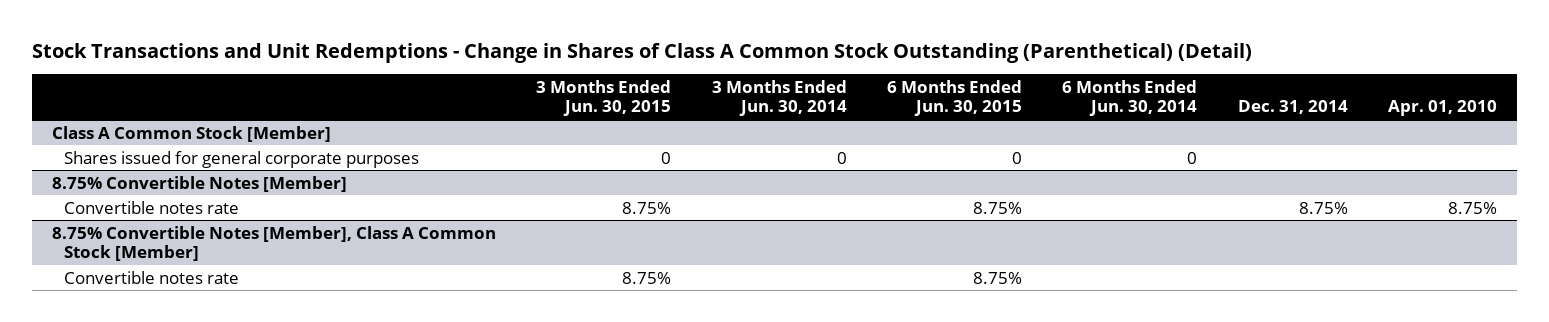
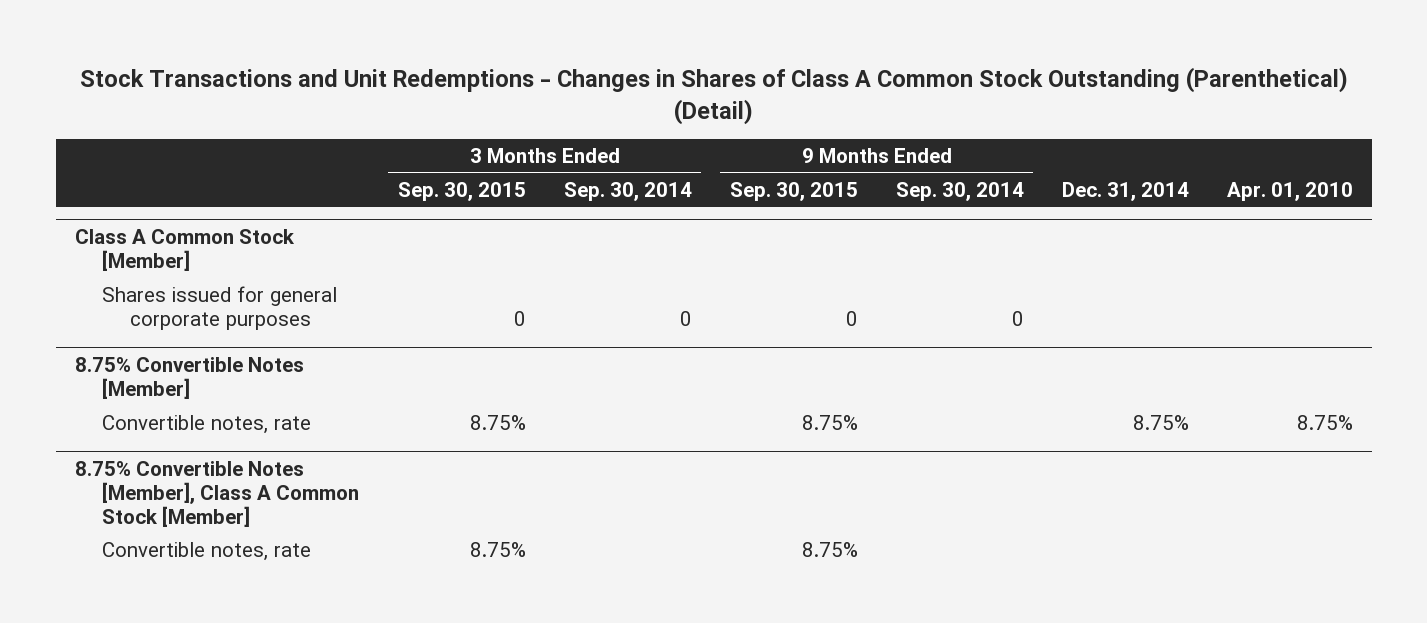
- Stock Transactions and Unit Redemptions - Change in Shares of Class A Common Stock Outstanding (Parenthetical) (Detail)
+ Stock Transactions and Unit Redemptions - Changes in Shares of Class A Common Stock Outstanding (Parenthetical) (Detail)
- | 3 Months Ended Jun. 30, 2015 | 3 Months Ended Jun. 30, 2014 | 6 Months Ended Jun. 30, 2015 | 6 Months Ended Jun. 30, 2014 | Dec. 31, 2014 | Apr. 01, 2010
+ | 3 Months Ended Sep. 30, 2015 | 3 Months Ended Sep. 30, 2014 | 9 Months Ended Sep. 30, 2015 | 9 Months Ended Sep. 30, 2014 | Dec. 31, 2014 | Apr. 01, 2010
@ 8.75% Convertible Notes [Member]
- Convertible notes rate | 8.75% | | 8.75% | | 8.75% | 8.75%
+ Convertible notes, rate | 8.75% | | 8.75% | | 8.75% | 8.75%
@ 8.75% Convertible Notes [Member], Class A Common Stock [Member]
- Convertible notes rate | 8.75% | | 8.75% | | |
+ Convertible notes, rate | 8.75% | | 8.75% | | |

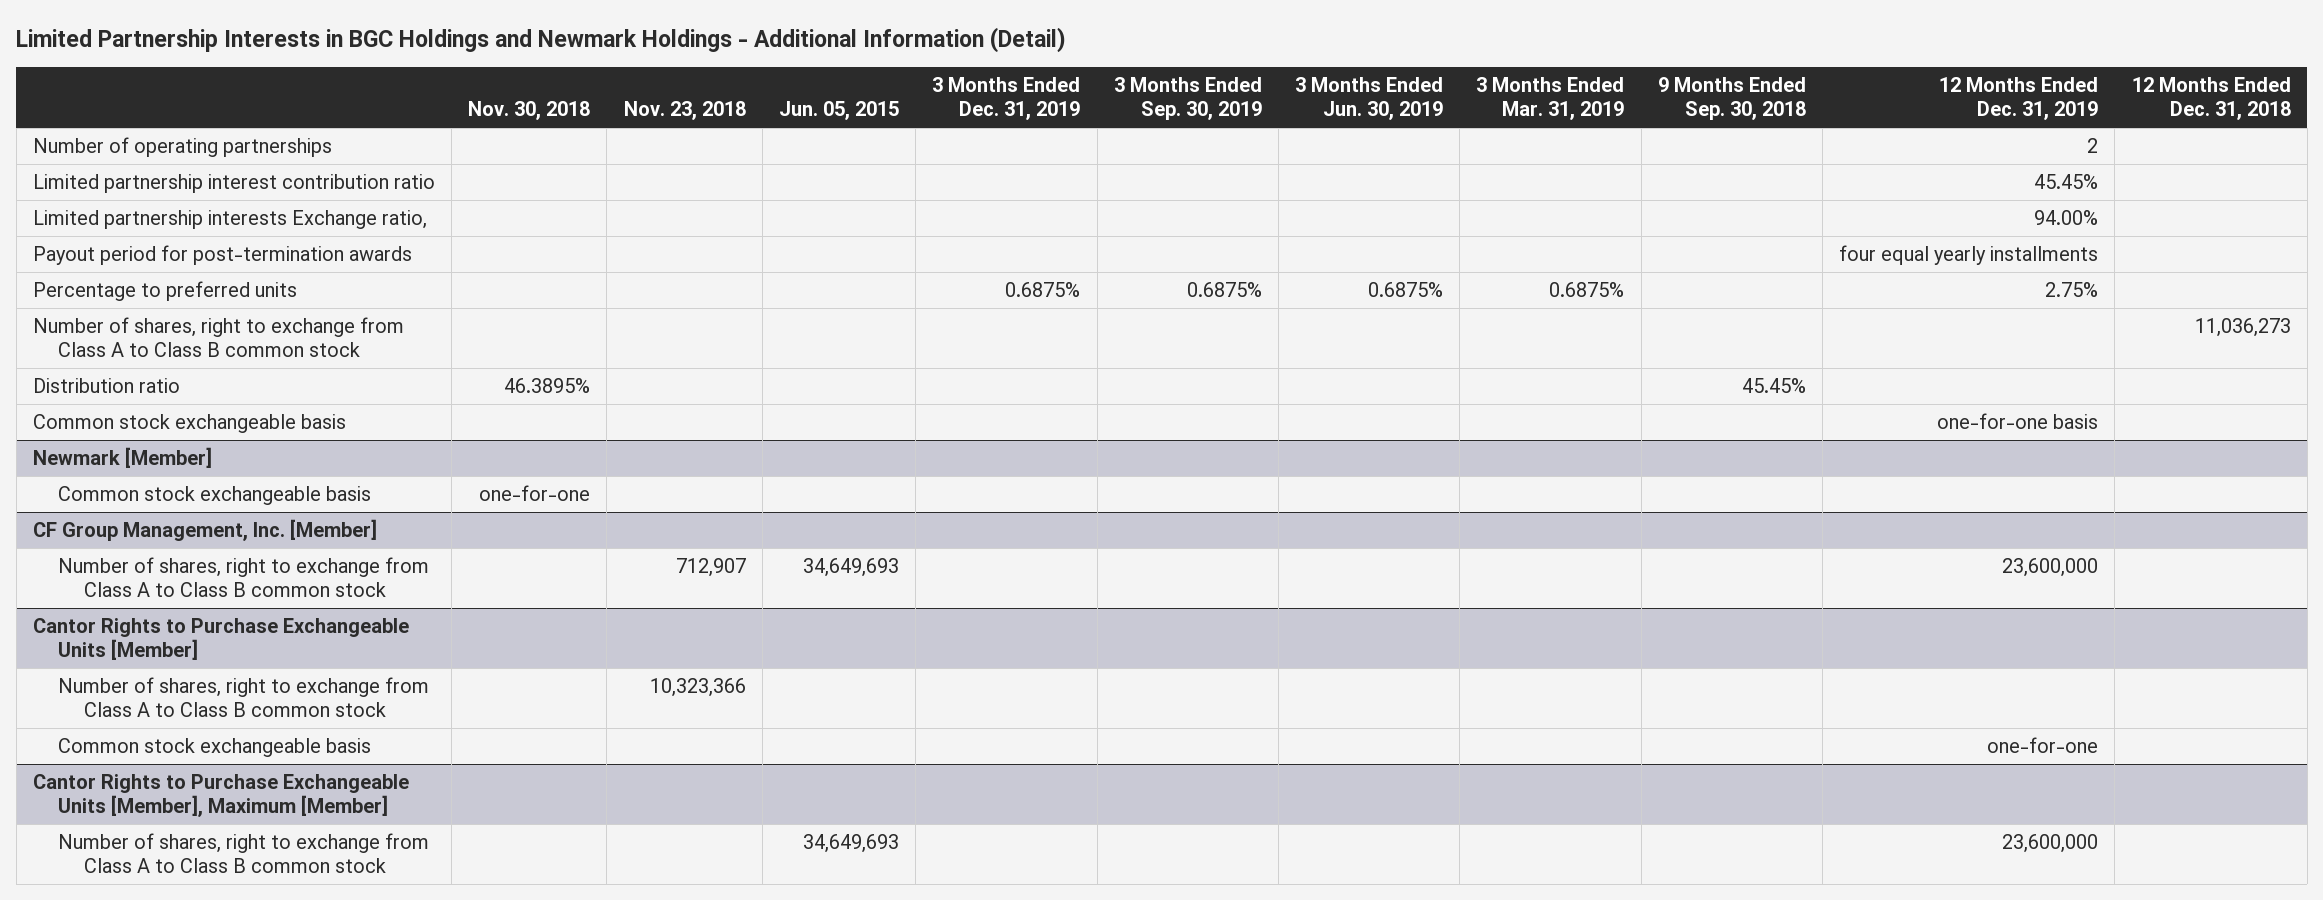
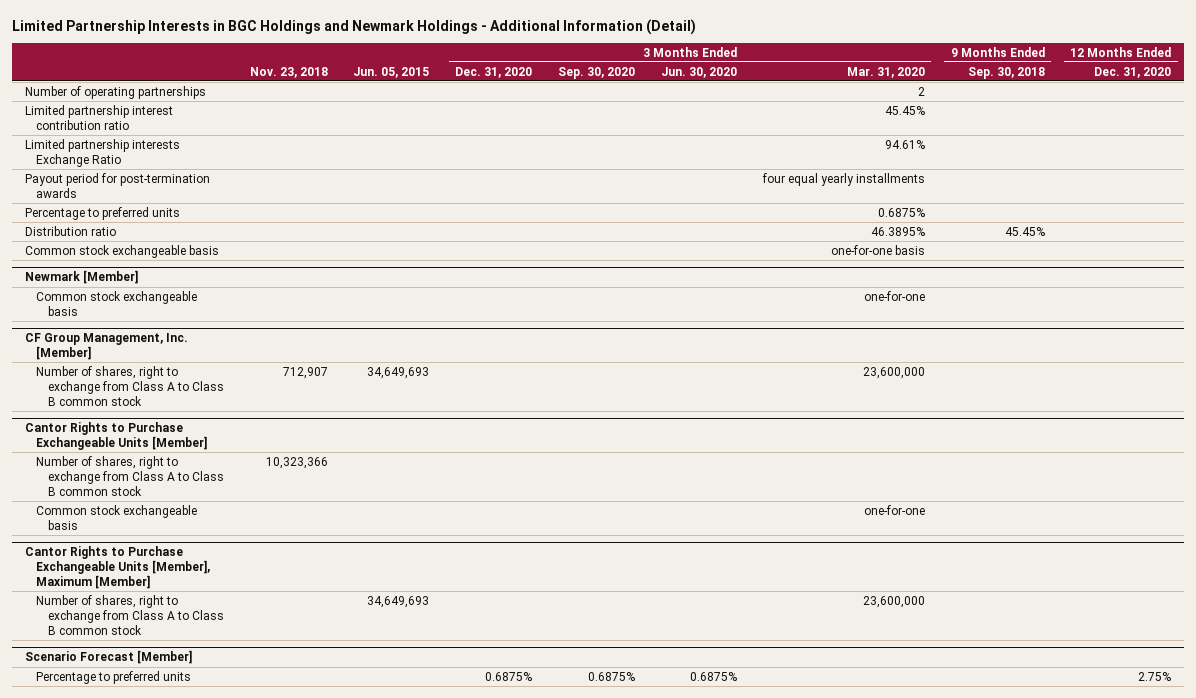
- | Nov. 30, 2018 | Nov. 23, 2018 | Jun. 05, 2015 | 3 Months Ended Dec. 31, 2019 | 3 Months Ended Sep. 30, 2019 | 3 Months Ended Jun. 30, 2019 | 3 Months Ended Mar. 31, 2019 | 9 Months Ended Sep. 30, 2018 | 12 Months Ended Dec. 31, 2019 | 12 Months Ended Dec. 31, 2018
+ | Nov. 23, 2018 | Jun. 05, 2015 | 3 Months Ended Dec. 31, 2020 | 3 Months Ended Sep. 30, 2020 | 3 Months Ended Jun. 30, 2020 | 3 Months Ended Mar. 31, 2020 | 9 Months Ended Sep. 30, 2018 | 12 Months Ended Dec. 31, 2020
- Limited partnership interests Exchange ratio, | | | | | | | | | 94.00% |
+ Limited partnership interests Exchange Ratio | | | | | | 94.61% | |
- Number of shares, right to exchange from Class A to Class B common stock | | | | | | | | | | 11,036,273
+ Scenario Forecast [Member]
+ Percentage to preferred units | | | 0.6875% | 0.6875% | 0.6875% | | | 2.75%

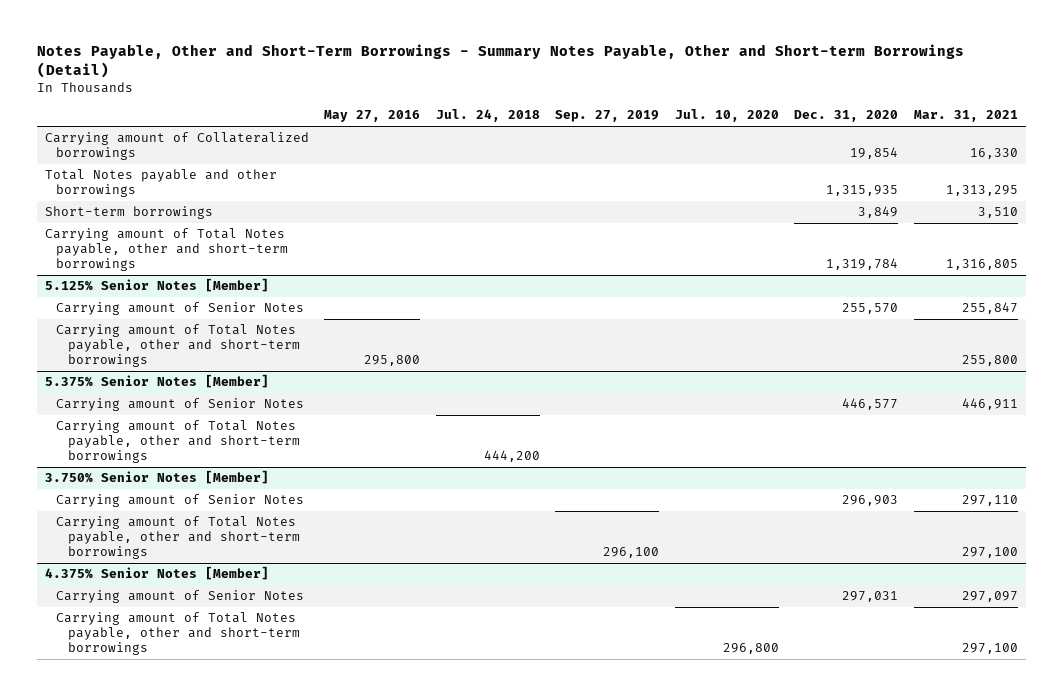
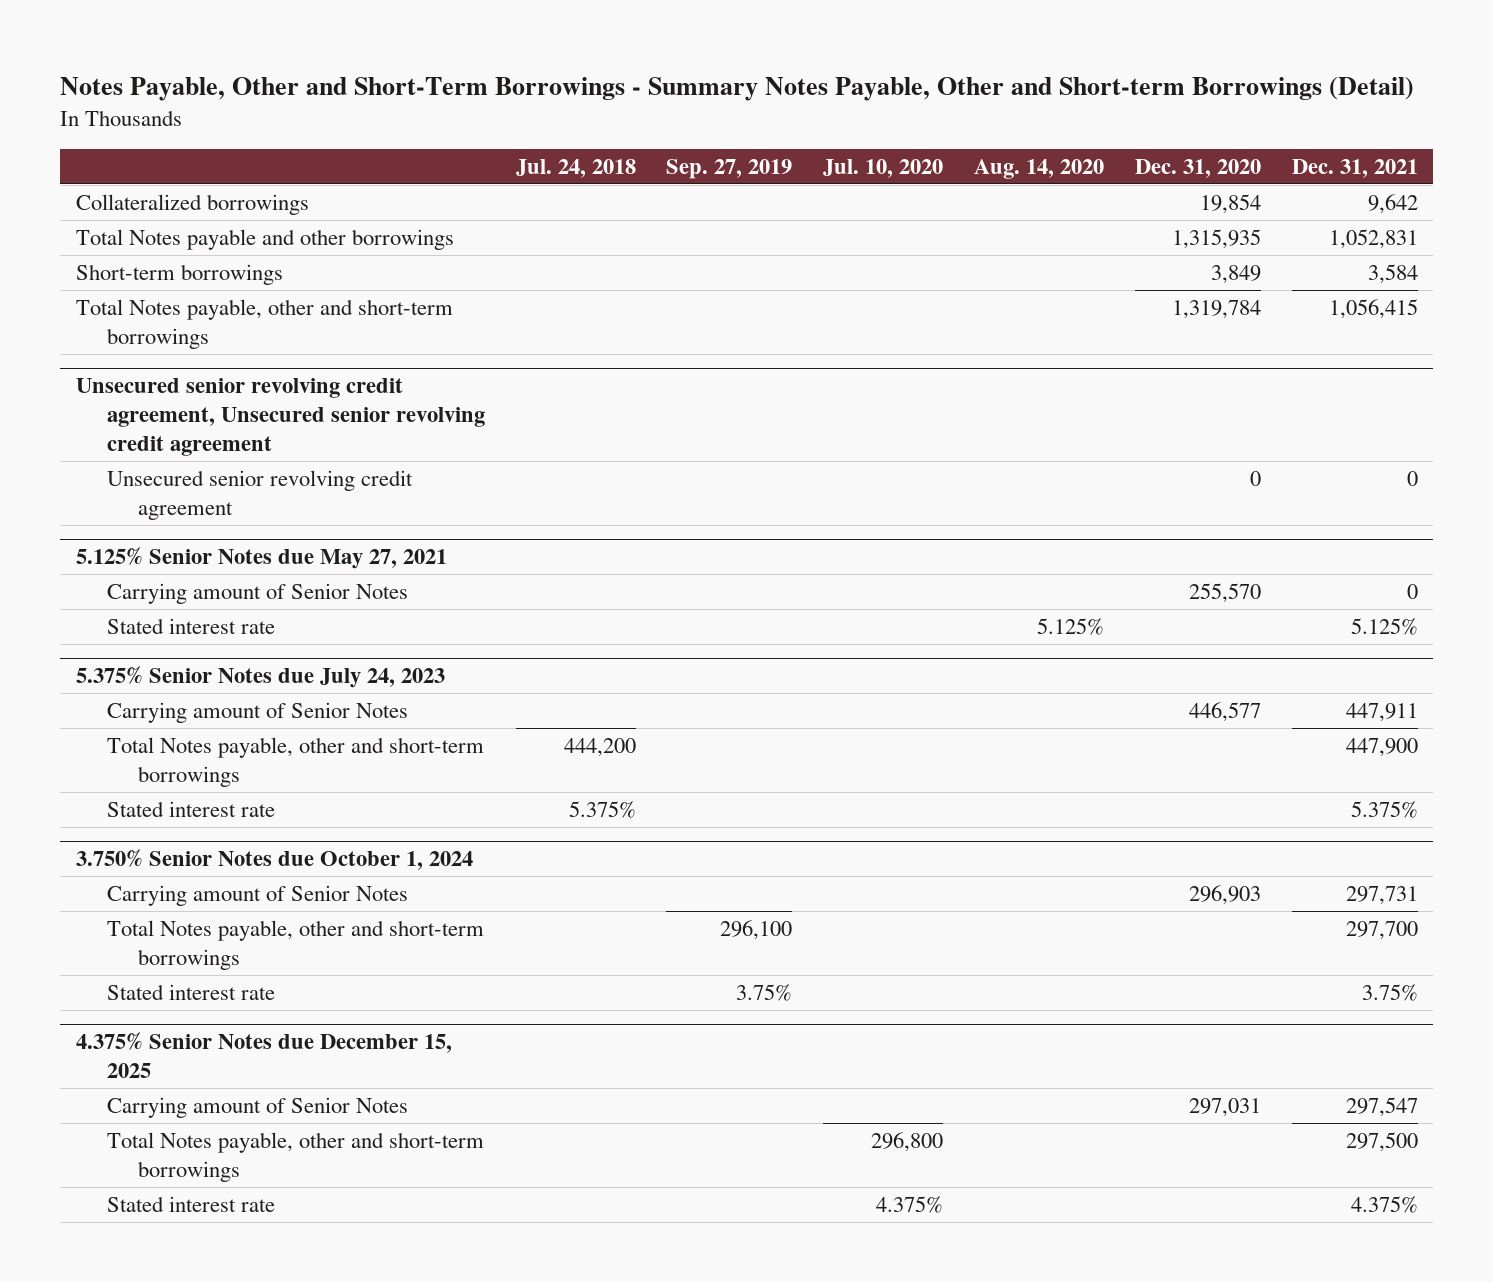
- | May 27, 2016 | Jul. 24, 2018 | Sep. 27, 2019 | Jul. 10, 2020 | Dec. 31, 2020 | Mar. 31, 2021
+ | Jul. 24, 2018 | Sep. 27, 2019 | Jul. 10, 2020 | Aug. 14, 2020 | Dec. 31, 2020 | Dec. 31, 2021
- Carrying amount of Collateralized borrowings | | | | | 19,854 | 16,330
+ Collateralized borrowings | | | | | 19,854 | 9,642
- Carrying amount of Total Notes payable, other and short-term borrowings | | | | | 1,319,784 | 1,316,805
- 5.125% Senior Notes [Member]
+ Total Notes payable, other and short-term borrowings | | | | | 1,319,784 | 1,056,415
+ Unsecured senior revolving credit agreement, Unsecured senior revolving credit agreement
+ Unsecured senior revolving credit agreement | | | | | 0 | 0
+ 5.125% Senior Notes due May 27, 2021
- Carrying amount of Total Notes payable, other and short-term borrowings | 295,800 | | | | | 255,800
- 5.375% Senior Notes [Member]
+ Stated interest rate | | | | 5.125% | | 5.125%
+ 5.375% Senior Notes due July 24, 2023
- Carrying amount of Total Notes payable, other and short-term borrowings | | 444,200 | | | |
- 3.750% Senior Notes [Member]
+ Total Notes payable, other and short-term borrowings | 444,200 | | | | | 447,900
+ Stated interest rate | 5.375% | | | | | 5.375%
+ 3.750% Senior Notes due October 1, 2024
- Carrying amount of Total Notes payable, other and short-term borrowings | | | 296,100 | | | 297,100
- 4.375% Senior Notes [Member]
+ Total Notes payable, other and short-term borrowings | | 296,100 | | | | 297,700
+ Stated interest rate | | 3.75% | | | | 3.75%
+ 4.375% Senior Notes due December 15, 2025
- Carrying amount of Total Notes payable, other and short-term borrowings | | | | 296,800 | | 297,100
+ Total Notes payable, other and short-term borrowings | | | 296,800 | | | 297,500
+ Stated interest rate | | | 4.375% | | | 4.375%

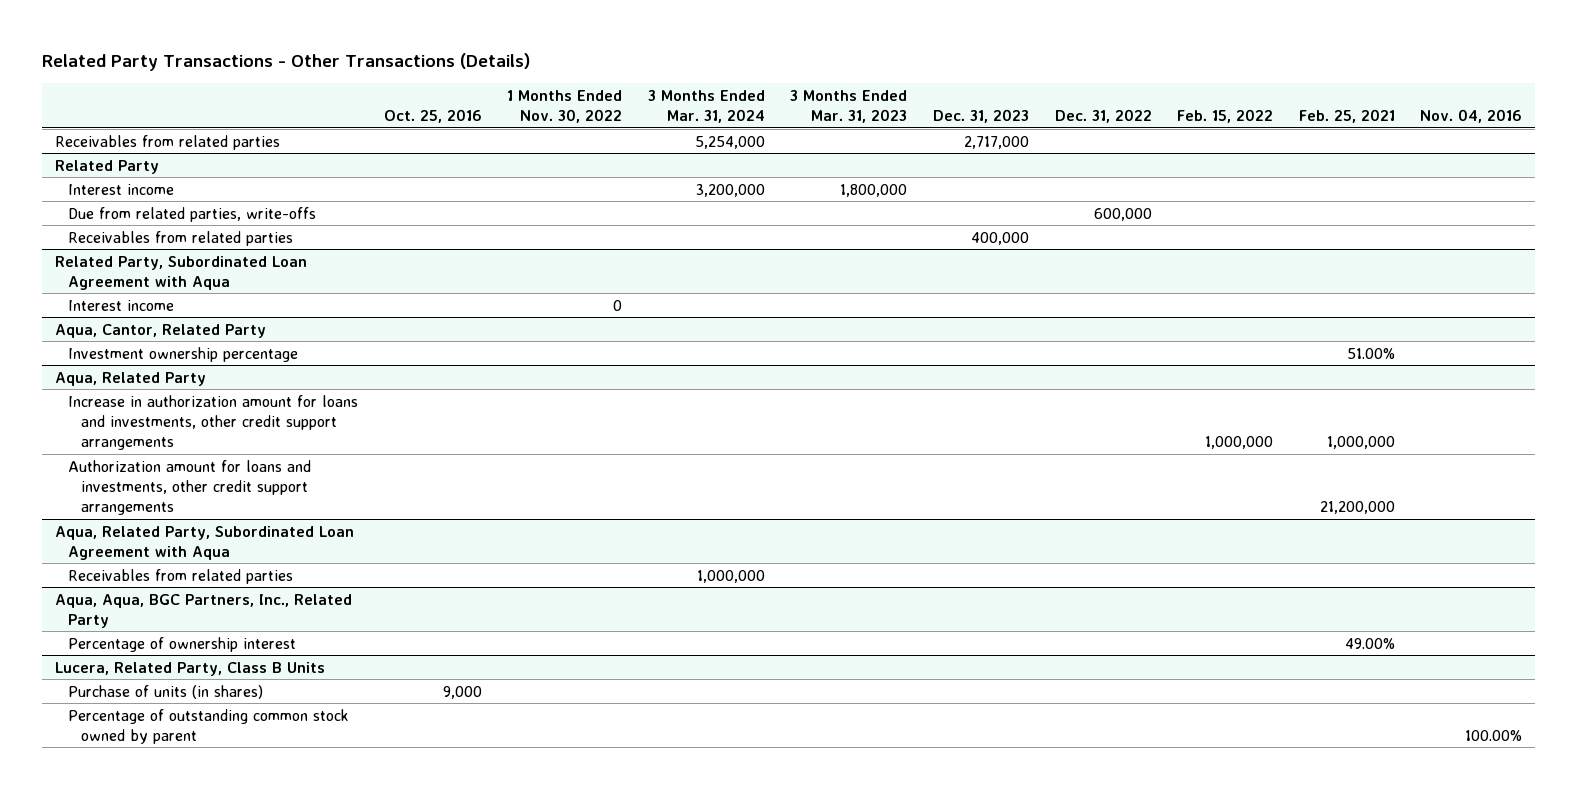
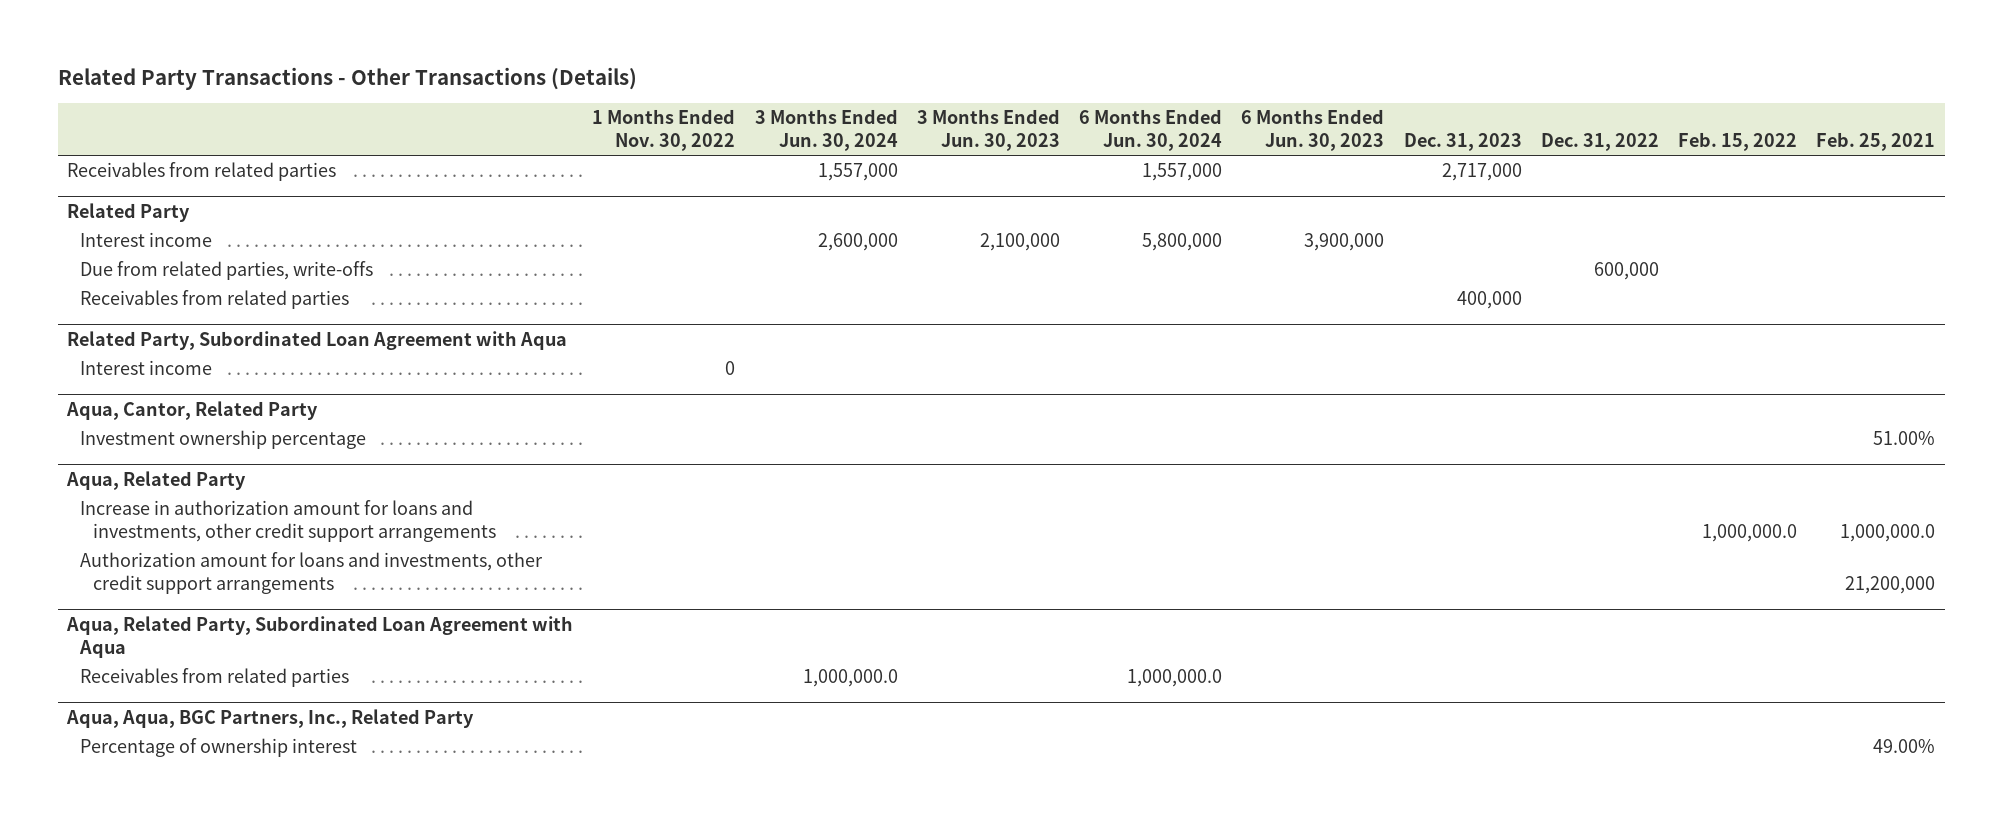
- | Oct. 25, 2016 | 1 Months Ended Nov. 30, 2022 | 3 Months Ended Mar. 31, 2024 | 3 Months Ended Mar. 31, 2023 | Dec. 31, 2023 | Dec. 31, 2022 | Feb. 15, 2022 | Feb. 25, 2021 | Nov. 04, 2016
+ | 1 Months Ended Nov. 30, 2022 | 3 Months Ended Jun. 30, 2024 | 3 Months Ended Jun. 30, 2023 | 6 Months Ended Jun. 30, 2024 | 6 Months Ended Jun. 30, 2023 | Dec. 31, 2023 | Dec. 31, 2022 | Feb. 15, 2022 | Feb. 25, 2021
@ Aqua, Related Party
- Increase in authorization amount for loans and investments, other credit support arrangements | | | | | | | 1,000,000 | 1,000,000 |
+ Increase in authorization amount for loans and investments, other credit support arrangements | | | | | | | | 1,000,000.0 | 1,000,000.0
- Lucera, Related Party, Class B Units
- Purchase of units (in shares) | 9,000 | | | | | | | |
- Percentage of outstanding common stock owned by parent | | | | | | | | | 100.00%

